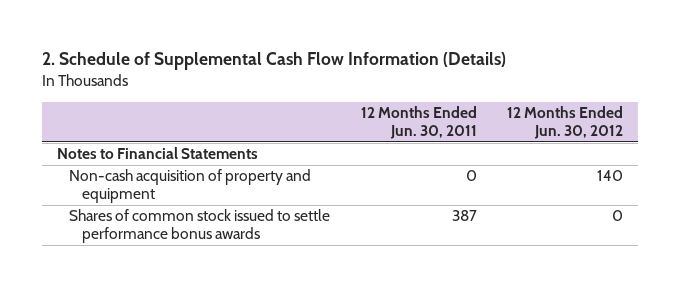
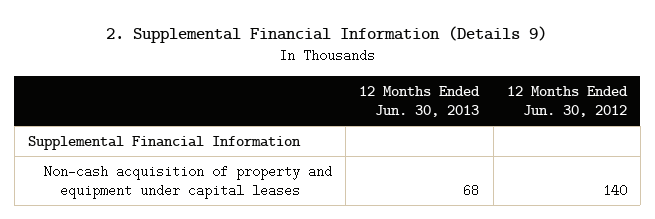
- 2. Schedule of Supplemental Cash Flow Information (Details)
+ 2. Supplemental Financial Information (Details 9)
- | 12 Months Ended Jun. 30, 2011 | 12 Months Ended Jun. 30, 2012
+ | 12 Months Ended Jun. 30, 2013 | 12 Months Ended Jun. 30, 2012
- Notes to Financial Statements
- Non-cash acquisition of property and equipment | 0 | 140
- Shares of common stock issued to settle performance bonus awards | 387 | 0
+ Supplemental Financial Information
+ Non-cash acquisition of property and equipment under capital leases | 68 | 140

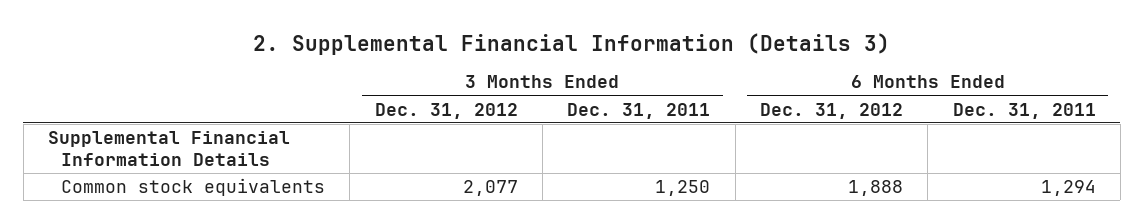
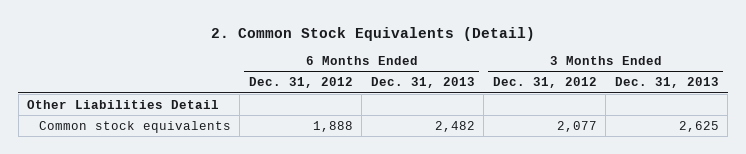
- 2. Supplemental Financial Information (Details 3)
+ 2. Common Stock Equivalents (Detail)
- | 3 Months Ended Dec. 31, 2012 | 3 Months Ended Dec. 31, 2011 | 6 Months Ended Dec. 31, 2012 | 6 Months Ended Dec. 31, 2011
+ | 6 Months Ended Dec. 31, 2012 | 6 Months Ended Dec. 31, 2013 | 3 Months Ended Dec. 31, 2012 | 3 Months Ended Dec. 31, 2013
- Supplemental Financial Information Details
+ Other Liabilities Detail

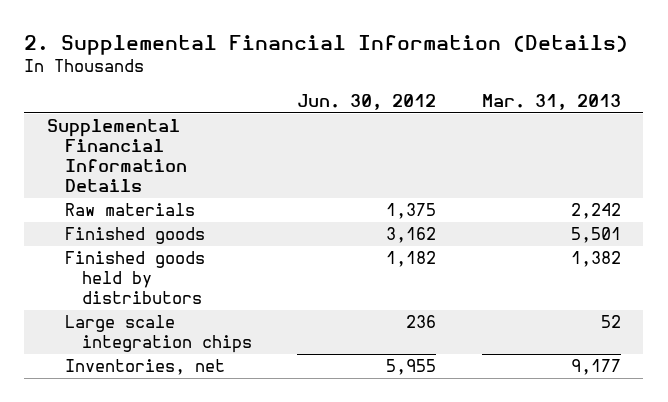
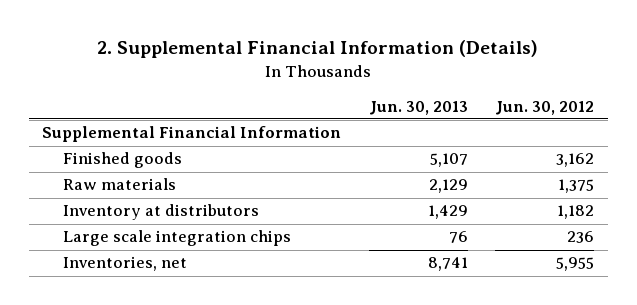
- | Jun. 30, 2012 | Mar. 31, 2013
+ | Jun. 30, 2013 | Jun. 30, 2012
- Supplemental Financial Information Details
+ Supplemental Financial Information
- Finished goods held by distributors | 1,182 | 1,382
moved down: Raw materials | 2,129 | 1,375
+ Inventory at distributors | 1,429 | 1,182

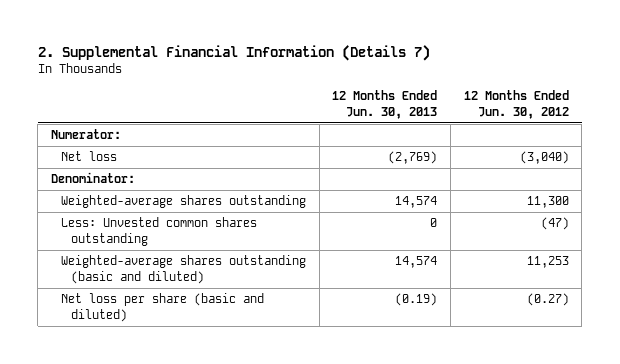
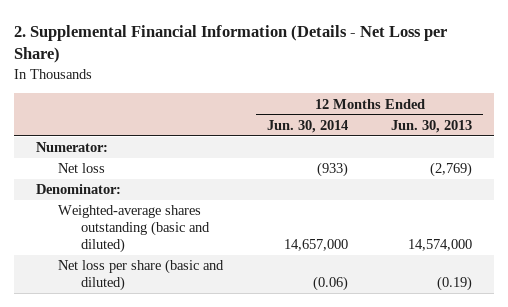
- 2. Supplemental Financial Information (Details 7)
+ 2. Supplemental Financial Information (Details - Net Loss per Share)
- | 12 Months Ended Jun. 30, 2013 | 12 Months Ended Jun. 30, 2012
+ | 12 Months Ended Jun. 30, 2014 | 12 Months Ended Jun. 30, 2013
- Weighted-average shares outstanding | 14,574 | 11,300
- Less: Unvested common shares outstanding | 0 | (47)
- Weighted-average shares outstanding (basic and diluted) | 14,574 | 11,253
+ Weighted-average shares outstanding (basic and diluted) | 14,657,000 | 14,574,000

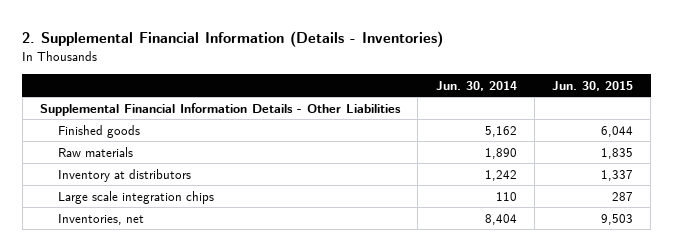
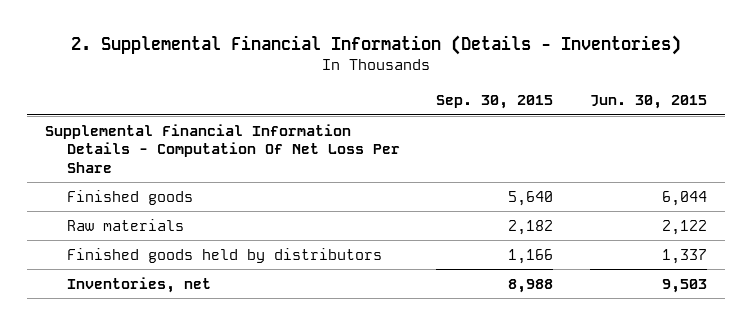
- | Jun. 30, 2014 | Jun. 30, 2015
+ | Sep. 30, 2015 | Jun. 30, 2015
- Supplemental Financial Information Details - Other Liabilities
+ Supplemental Financial Information Details - Computation Of Net Loss Per Share
- Raw materials | 1,890 | 1,835
- Inventory at distributors | 1,242 | 1,337
- Large scale integration chips | 110 | 287
+ Raw materials | 2,182 | 2,122
+ Finished goods held by distributors | 1,166 | 1,337

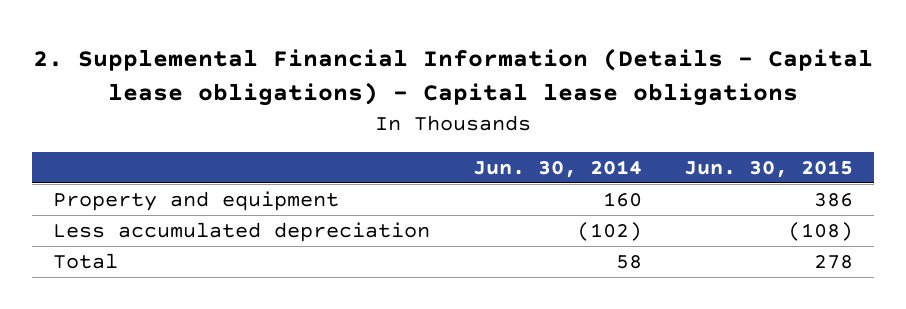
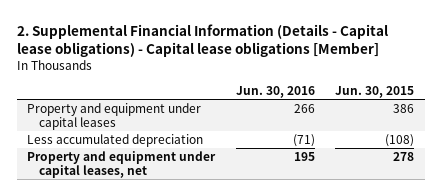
- 2. Supplemental Financial Information (Details - Capital lease obligations) - Capital lease obligations
+ 2. Supplemental Financial Information (Details - Capital lease obligations) - Capital lease obligations [Member]
- | Jun. 30, 2014 | Jun. 30, 2015
+ | Jun. 30, 2016 | Jun. 30, 2015
- Property and equipment | 160 | 386
+ Property and equipment under capital leases | 266 | 386
- Total | 58 | 278
+ Property and equipment under capital leases, net | 195 | 278

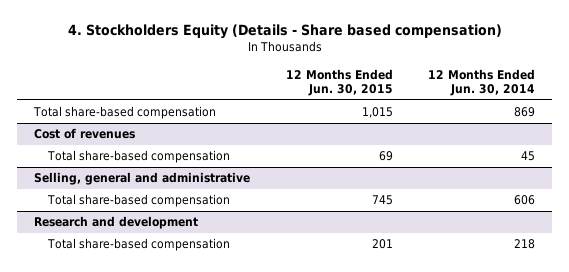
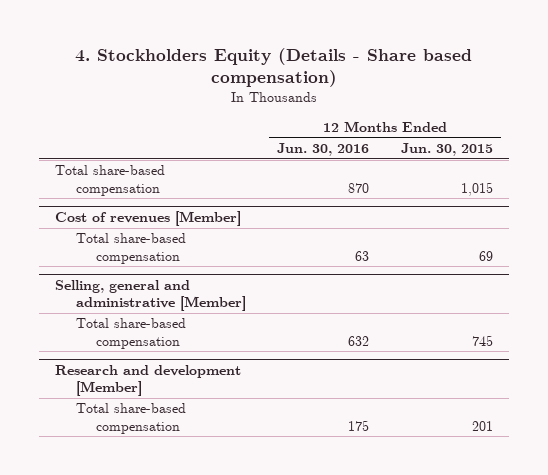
- | 12 Months Ended Jun. 30, 2015 | 12 Months Ended Jun. 30, 2014
+ | 12 Months Ended Jun. 30, 2016 | 12 Months Ended Jun. 30, 2015
- Cost of revenues
+ Cost of revenues [Member]
- Selling, general and administrative
+ Selling, general and administrative [Member]
- Research and development
+ Research and development [Member]

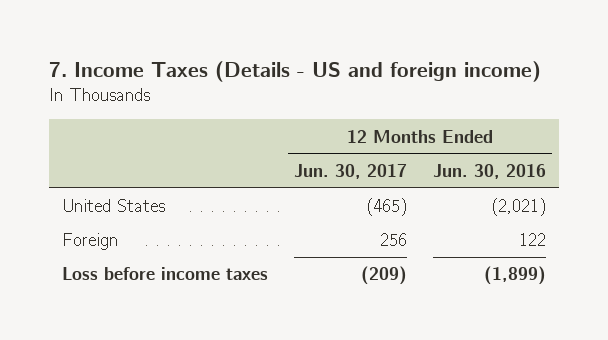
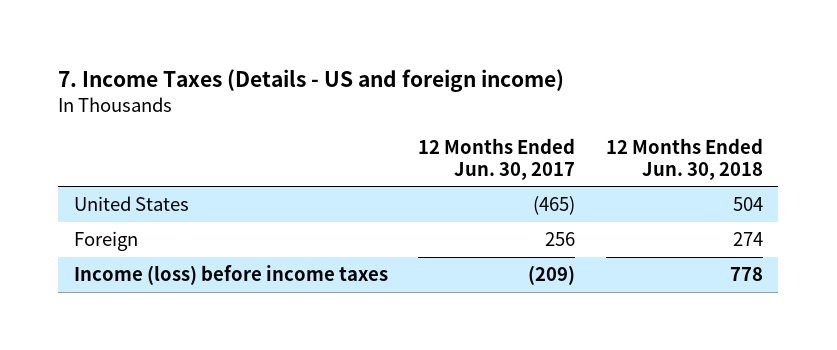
- | 12 Months Ended Jun. 30, 2017 | 12 Months Ended Jun. 30, 2016
+ | 12 Months Ended Jun. 30, 2017 | 12 Months Ended Jun. 30, 2018
- Loss before income taxes | (209) | (1,899)
+ Income (loss) before income taxes | (209) | 778

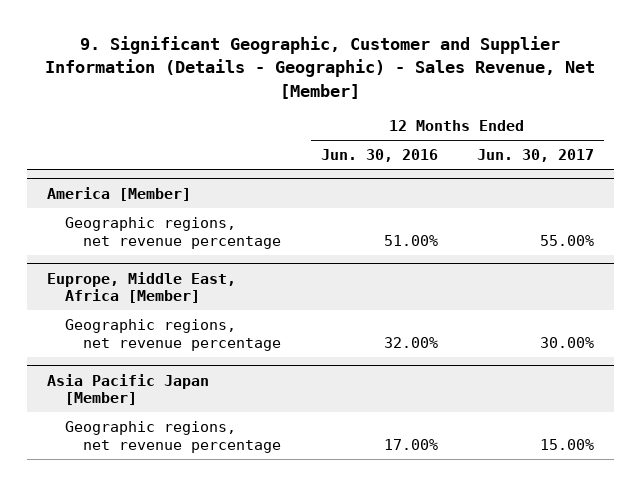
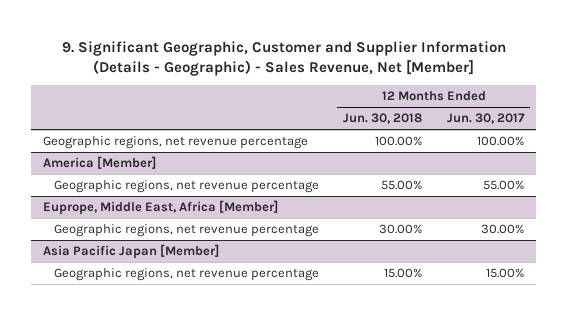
- | 12 Months Ended Jun. 30, 2016 | 12 Months Ended Jun. 30, 2017
+ | 12 Months Ended Jun. 30, 2018 | 12 Months Ended Jun. 30, 2017
+ Geographic regions, net revenue percentage | 100.00% | 100.00%

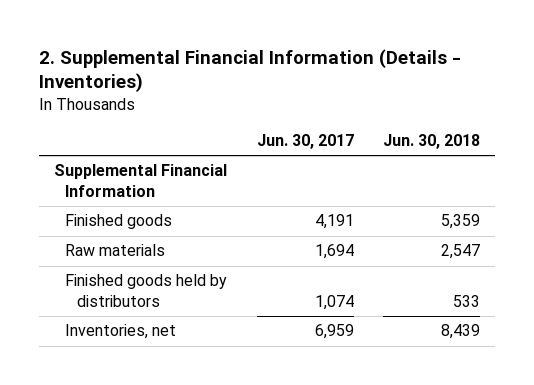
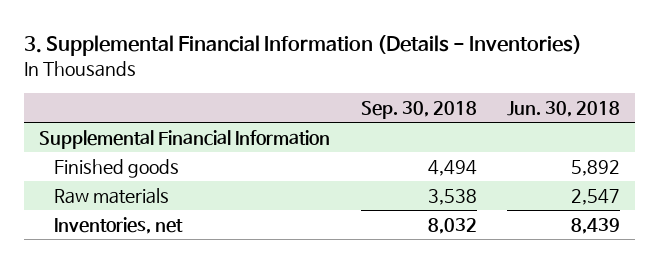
- 2. Supplemental Financial Information (Details - Inventories)
+ 3. Supplemental Financial Information (Details - Inventories)
- | Jun. 30, 2017 | Jun. 30, 2018
+ | Sep. 30, 2018 | Jun. 30, 2018
- Finished goods | 4,191 | 5,359
+ Finished goods | 4,494 | 5,892
- Finished goods held by distributors | 1,074 | 533

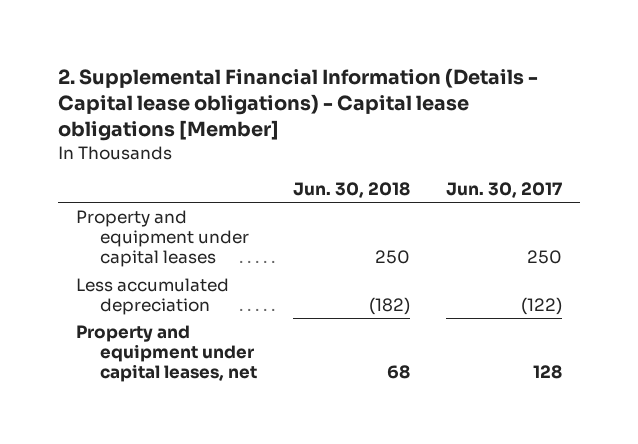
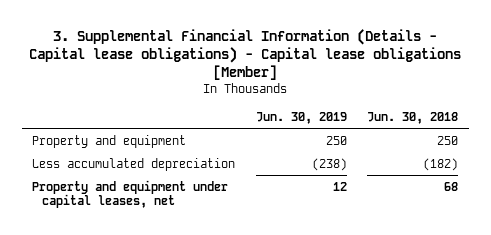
- 2. Supplemental Financial Information (Details - Capital lease obligations) - Capital lease obligations [Member]
+ 3. Supplemental Financial Information (Details - Capital lease obligations) - Capital lease obligations [Member]
- | Jun. 30, 2018 | Jun. 30, 2017
+ | Jun. 30, 2019 | Jun. 30, 2018
- Property and equipment under capital leases | 250 | 250
+ Property and equipment | 250 | 250

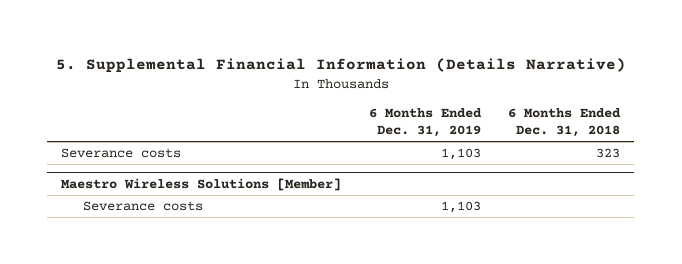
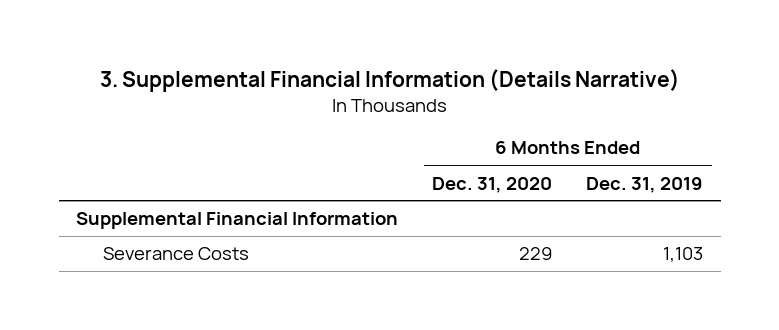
- 5. Supplemental Financial Information (Details Narrative)
+ 3. Supplemental Financial Information (Details Narrative)
- | 6 Months Ended Dec. 31, 2019 | 6 Months Ended Dec. 31, 2018
+ | 6 Months Ended Dec. 31, 2020 | 6 Months Ended Dec. 31, 2019
- Severance costs | 1,103 | 323
- Maestro Wireless Solutions [Member]
- Severance costs | 1,103 |
+ Supplemental Financial Information
+ Severance Costs | 229 | 1,103

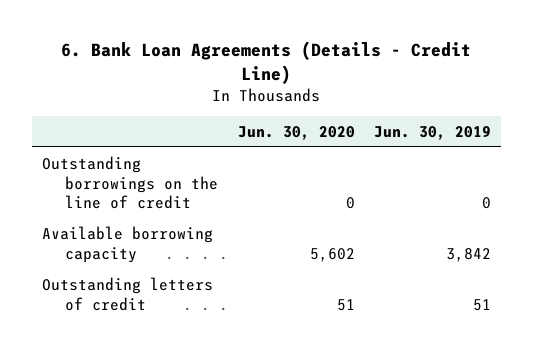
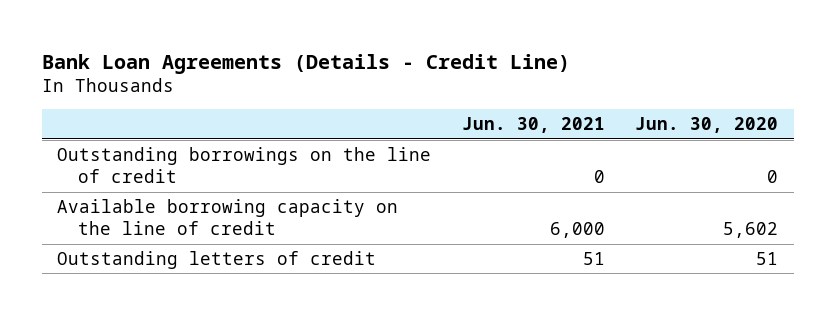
- 6. Bank Loan Agreements (Details - Credit Line)
+ Bank Loan Agreements (Details - Credit Line)
- | Jun. 30, 2020 | Jun. 30, 2019
+ | Jun. 30, 2021 | Jun. 30, 2020
- Available borrowing capacity | 5,602 | 3,842
+ Available borrowing capacity on the line of credit | 6,000 | 5,602

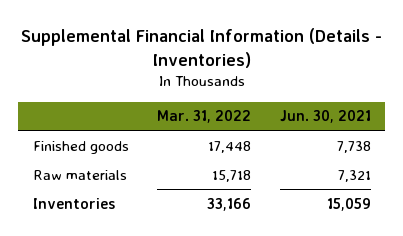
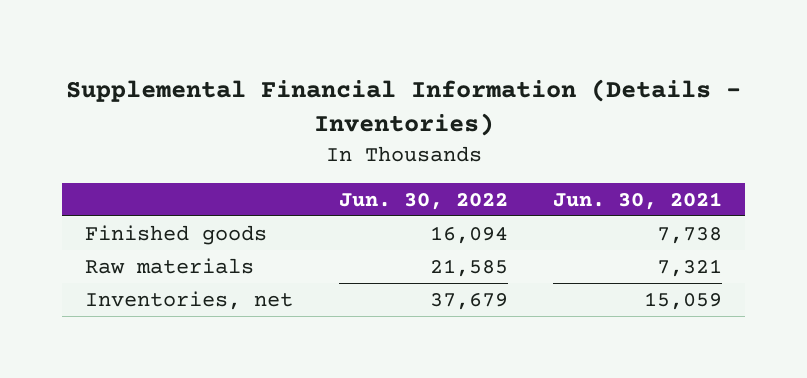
- | Mar. 31, 2022 | Jun. 30, 2021
+ | Jun. 30, 2022 | Jun. 30, 2021
- Inventories | 33,166 | 15,059
+ Inventories, net | 37,679 | 15,059

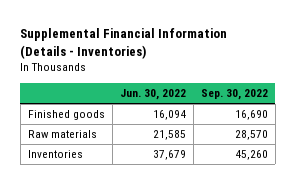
- | Jun. 30, 2022 | Jun. 30, 2021
+ | Jun. 30, 2022 | Sep. 30, 2022
- Inventories, net | 37,679 | 15,059
+ Inventories | 37,679 | 45,260

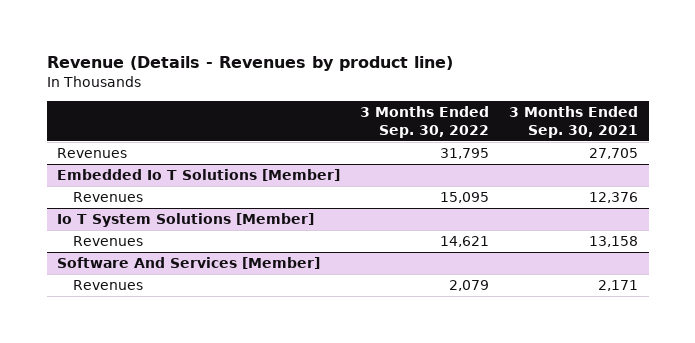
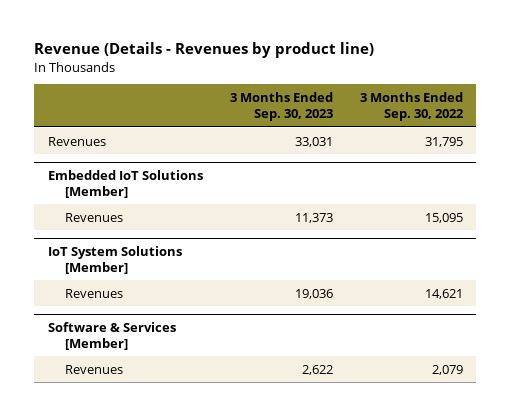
- | 3 Months Ended Sep. 30, 2022 | 3 Months Ended Sep. 30, 2021
+ | 3 Months Ended Sep. 30, 2023 | 3 Months Ended Sep. 30, 2022
- Embedded Io T Solutions [Member]
+ Embedded IoT Solutions [Member]
- Io T System Solutions [Member]
+ IoT System Solutions [Member]
- Software And Services [Member]
+ Software & Services [Member]

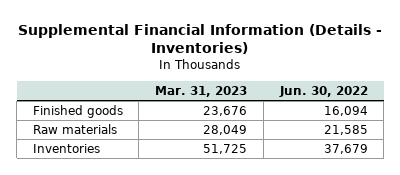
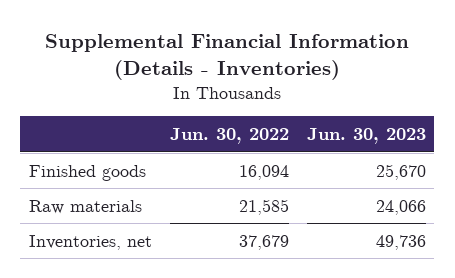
- | Mar. 31, 2023 | Jun. 30, 2022
+ | Jun. 30, 2022 | Jun. 30, 2023
- Inventories | 51,725 | 37,679
+ Inventories, net | 37,679 | 49,736

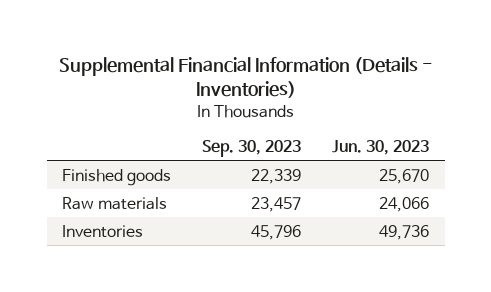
- | Jun. 30, 2022 | Jun. 30, 2023
+ | Sep. 30, 2023 | Jun. 30, 2023
- Inventories, net | 37,679 | 49,736
+ Inventories | 45,796 | 49,736

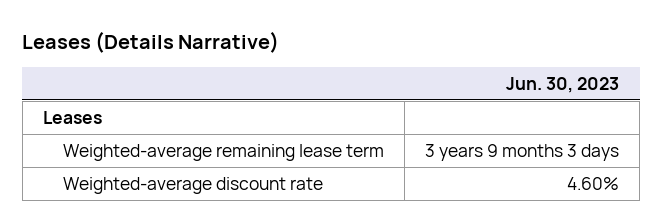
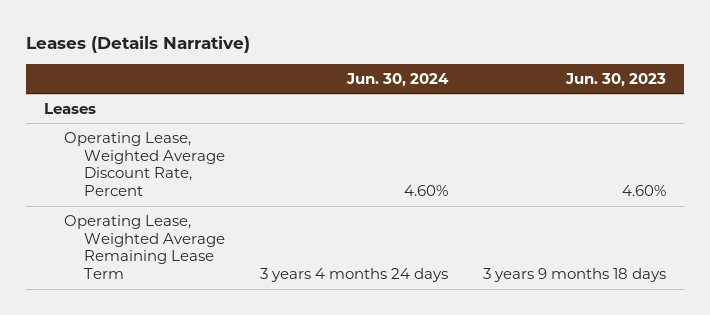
- | Jun. 30, 2023
+ | Jun. 30, 2024 | Jun. 30, 2023
- Weighted-average remaining lease term | 3 years 9 months 3 days
- Weighted-average discount rate | 4.60%
+ Operating Lease, Weighted Average Discount Rate, Percent | 4.60% | 4.60%
+ Operating Lease, Weighted Average Remaining Lease Term | 3 years 4 months 24 days | 3 years 9 months 18 days

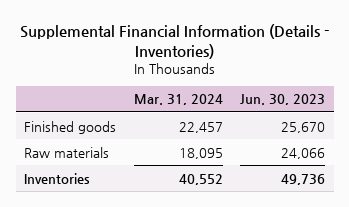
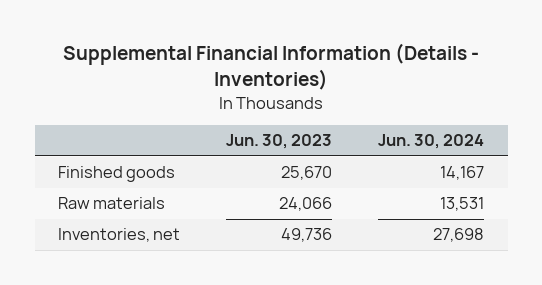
- | Mar. 31, 2024 | Jun. 30, 2023
+ | Jun. 30, 2023 | Jun. 30, 2024
- Inventories | 40,552 | 49,736
+ Inventories, net | 49,736 | 27,698

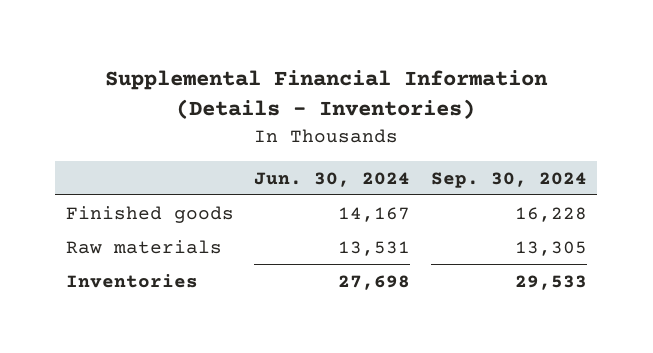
- | Jun. 30, 2023 | Jun. 30, 2024
+ | Jun. 30, 2024 | Sep. 30, 2024
- Inventories, net | 49,736 | 27,698
+ Inventories | 27,698 | 29,533

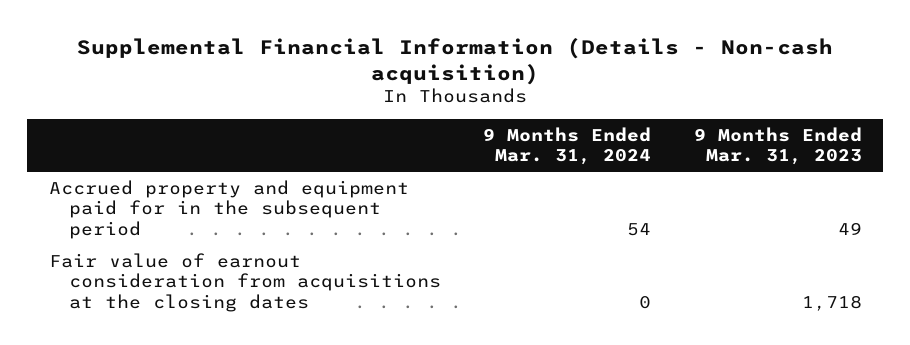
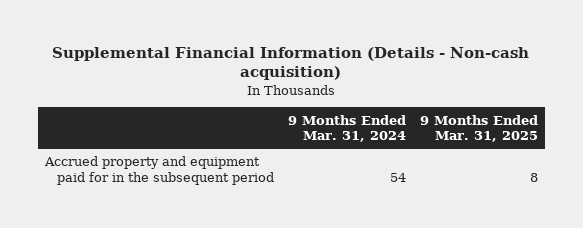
- | 9 Months Ended Mar. 31, 2024 | 9 Months Ended Mar. 31, 2023
+ | 9 Months Ended Mar. 31, 2024 | 9 Months Ended Mar. 31, 2025
- Fair value of earnout consideration from acquisitions at the closing dates | 0 | 1,718

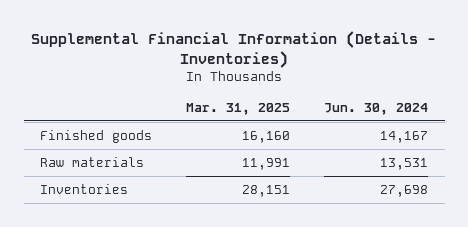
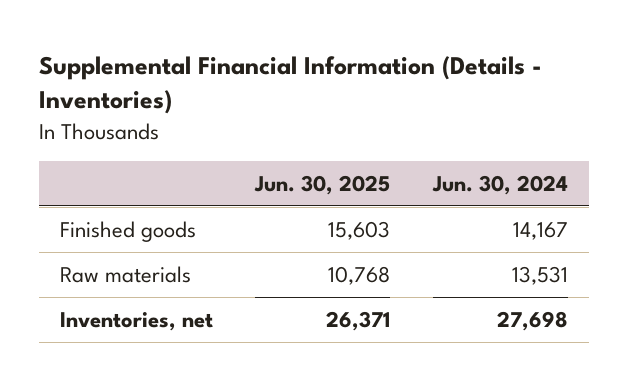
- | Mar. 31, 2025 | Jun. 30, 2024
+ | Jun. 30, 2025 | Jun. 30, 2024
- Inventories | 28,151 | 27,698
+ Inventories, net | 26,371 | 27,698

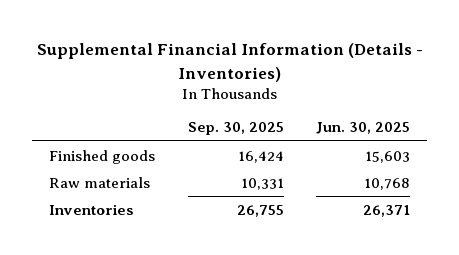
- | Jun. 30, 2025 | Jun. 30, 2024
+ | Sep. 30, 2025 | Jun. 30, 2025
- Inventories, net | 26,371 | 27,698
+ Inventories | 26,755 | 26,371

